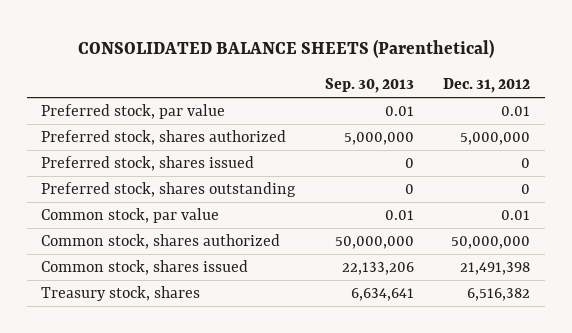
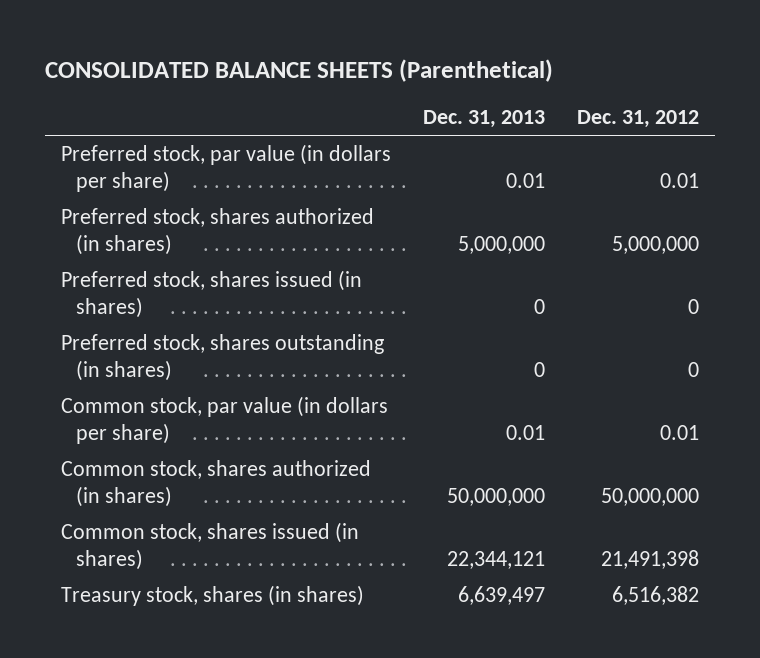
- | Sep. 30, 2013 | Dec. 31, 2012
+ | Dec. 31, 2013 | Dec. 31, 2012
- Preferred stock, par value | 0.01 | 0.01
- Preferred stock, shares authorized | 5,000,000 | 5,000,000
- Preferred stock, shares issued | 0 | 0
- Preferred stock, shares outstanding | 0 | 0
- Common stock, par value | 0.01 | 0.01
- Common stock, shares authorized | 50,000,000 | 50,000,000
- Common stock, shares issued | 22,133,206 | 21,491,398
- Treasury stock, shares | 6,634,641 | 6,516,382
+ Preferred stock, par value (in dollars per share) | 0.01 | 0.01
+ Preferred stock, shares authorized (in shares) | 5,000,000 | 5,000,000
+ Preferred stock, shares issued (in shares) | 0 | 0
+ Preferred stock, shares outstanding (in shares) | 0 | 0
+ Common stock, par value (in dollars per share) | 0.01 | 0.01
+ Common stock, shares authorized (in shares) | 50,000,000 | 50,000,000
+ Common stock, shares issued (in shares) | 22,344,121 | 21,491,398
+ Treasury stock, shares (in shares) | 6,639,497 | 6,516,382

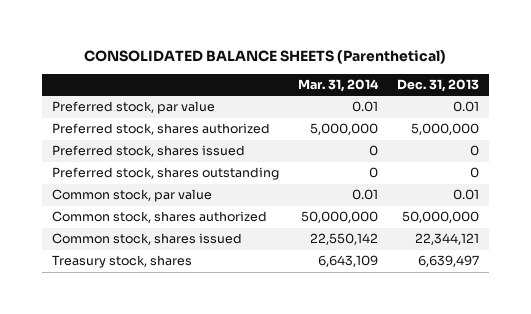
- | Dec. 31, 2013 | Dec. 31, 2012
+ | Mar. 31, 2014 | Dec. 31, 2013
- Preferred stock, par value (in dollars per share) | 0.01 | 0.01
- Preferred stock, shares authorized (in shares) | 5,000,000 | 5,000,000
- Preferred stock, shares issued (in shares) | 0 | 0
- Preferred stock, shares outstanding (in shares) | 0 | 0
- Common stock, par value (in dollars per share) | 0.01 | 0.01
- Common stock, shares authorized (in shares) | 50,000,000 | 50,000,000
- Common stock, shares issued (in shares) | 22,344,121 | 21,491,398
- Treasury stock, shares (in shares) | 6,639,497 | 6,516,382
+ Preferred stock, par value | 0.01 | 0.01
+ Preferred stock, shares authorized | 5,000,000 | 5,000,000
+ Preferred stock, shares issued | 0 | 0
+ Preferred stock, shares outstanding | 0 | 0
+ Common stock, par value | 0.01 | 0.01
+ Common stock, shares authorized | 50,000,000 | 50,000,000
+ Common stock, shares issued | 22,550,142 | 22,344,121
+ Treasury stock, shares | 6,643,109 | 6,639,497

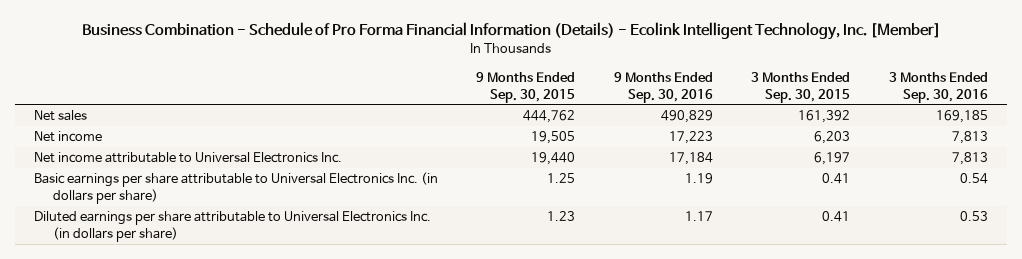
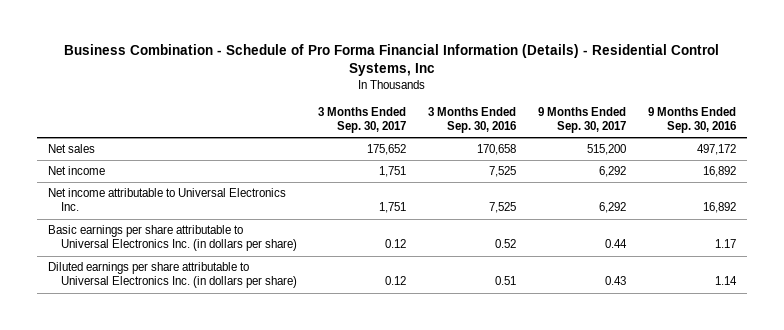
- Business Combination - Schedule of Pro Forma Financial Information (Details) - Ecolink Intelligent Technology, Inc. [Member]
+ Business Combination - Schedule of Pro Forma Financial Information (Details) - Residential Control Systems, Inc
- | 9 Months Ended Sep. 30, 2015 | 9 Months Ended Sep. 30, 2016 | 3 Months Ended Sep. 30, 2015 | 3 Months Ended Sep. 30, 2016
+ | 3 Months Ended Sep. 30, 2017 | 3 Months Ended Sep. 30, 2016 | 9 Months Ended Sep. 30, 2017 | 9 Months Ended Sep. 30, 2016
- Net sales | 444,762 | 490,829 | 161,392 | 169,185
- Net income | 19,505 | 17,223 | 6,203 | 7,813
- Net income attributable to Universal Electronics Inc. | 19,440 | 17,184 | 6,197 | 7,813
- Basic earnings per share attributable to Universal Electronics Inc. (in dollars per share) | 1.25 | 1.19 | 0.41 | 0.54
- Diluted earnings per share attributable to Universal Electronics Inc. (in dollars per share) | 1.23 | 1.17 | 0.41 | 0.53
+ Net sales | 175,652 | 170,658 | 515,200 | 497,172
+ Net income | 1,751 | 7,525 | 6,292 | 16,892
+ Net income attributable to Universal Electronics Inc. | 1,751 | 7,525 | 6,292 | 16,892
+ Basic earnings per share attributable to Universal Electronics Inc. (in dollars per share) | 0.12 | 0.52 | 0.44 | 1.17
+ Diluted earnings per share attributable to Universal Electronics Inc. (in dollars per share) | 0.12 | 0.51 | 0.43 | 1.14

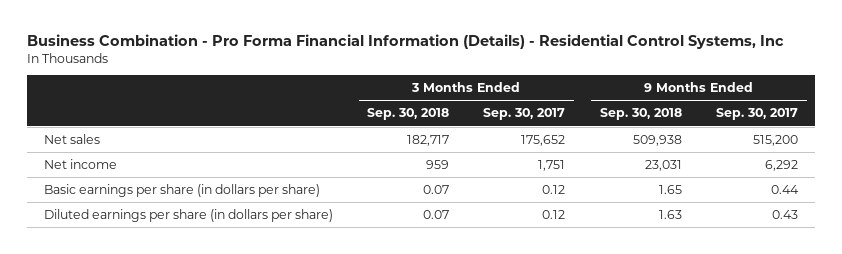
- Business Combination - Schedule of Pro Forma Financial Information (Details) - Residential Control Systems, Inc
+ Business Combination - Pro Forma Financial Information (Details) - Residential Control Systems, Inc
- | 3 Months Ended Sep. 30, 2017 | 3 Months Ended Sep. 30, 2016 | 9 Months Ended Sep. 30, 2017 | 9 Months Ended Sep. 30, 2016
+ | 3 Months Ended Sep. 30, 2018 | 3 Months Ended Sep. 30, 2017 | 9 Months Ended Sep. 30, 2018 | 9 Months Ended Sep. 30, 2017
- Net income attributable to Universal Electronics Inc. | 1,751 | 7,525 | 6,292 | 16,892
- Basic earnings per share attributable to Universal Electronics Inc. (in dollars per share) | 0.12 | 0.52 | 0.44 | 1.17
- Diluted earnings per share attributable to Universal Electronics Inc. (in dollars per share) | 0.12 | 0.51 | 0.43 | 1.14
+ Basic earnings per share (in dollars per share) | 0.07 | 0.12 | 1.65 | 0.44
+ Diluted earnings per share (in dollars per share) | 0.07 | 0.12 | 1.63 | 0.43

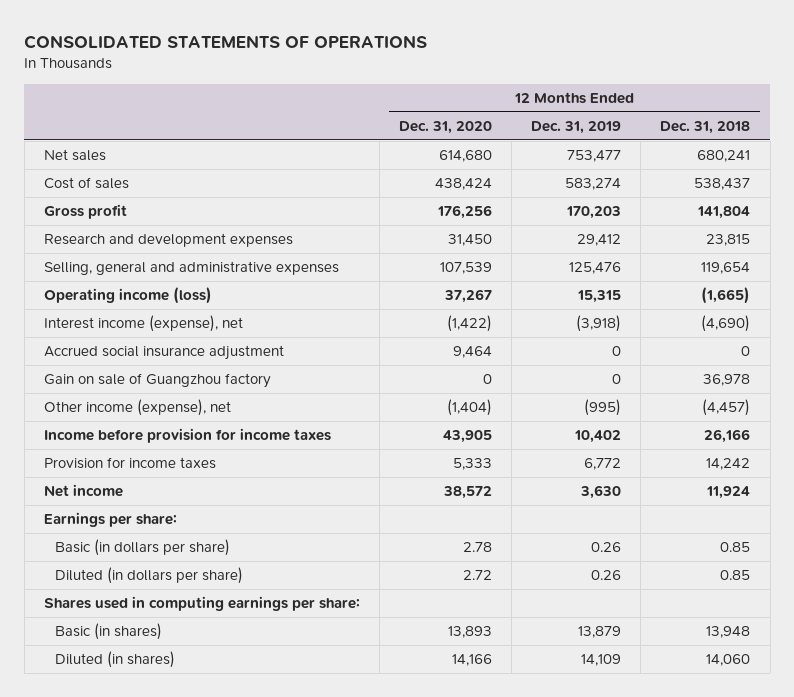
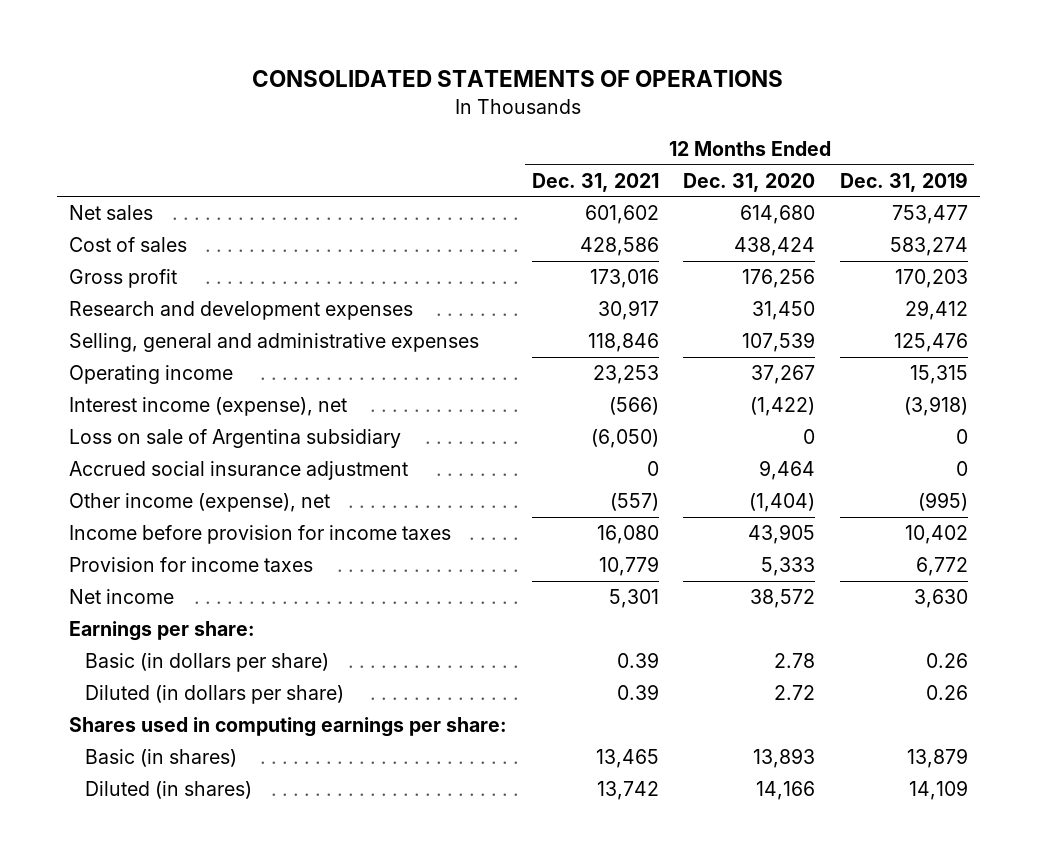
- | 12 Months Ended Dec. 31, 2020 | 12 Months Ended Dec. 31, 2019 | 12 Months Ended Dec. 31, 2018
+ | 12 Months Ended Dec. 31, 2021 | 12 Months Ended Dec. 31, 2020 | 12 Months Ended Dec. 31, 2019
- Operating income (loss) | 37,267 | 15,315 | (1,665)
+ Operating income | 23,253 | 37,267 | 15,315
+ Loss on sale of Argentina subsidiary | (6,050) | 0 | 0
- Gain on sale of Guangzhou factory | 0 | 0 | 36,978

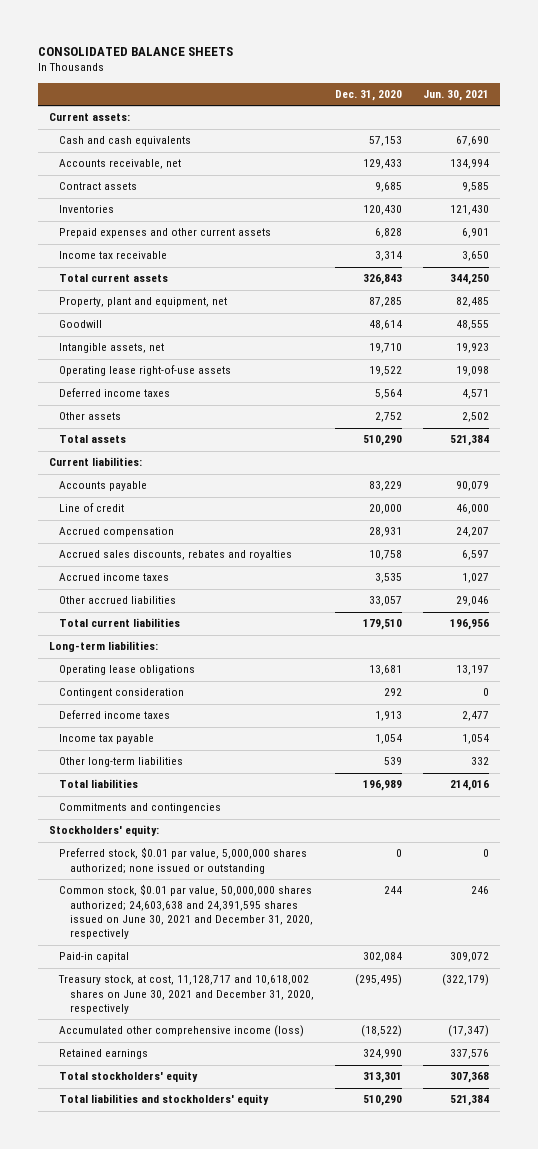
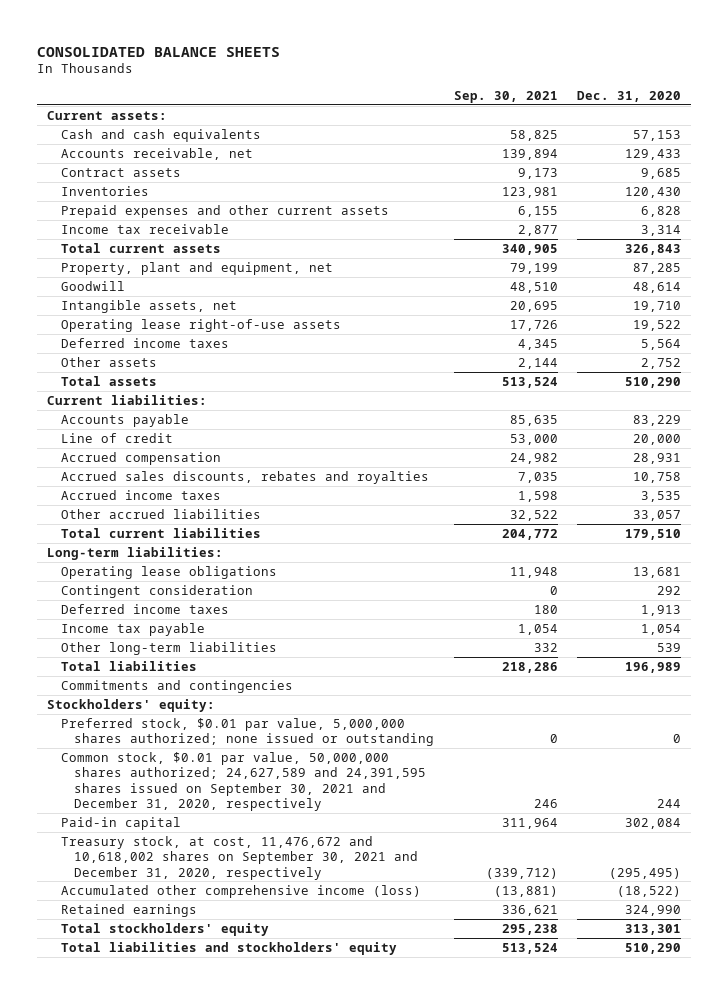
- | Dec. 31, 2020 | Jun. 30, 2021
+ | Sep. 30, 2021 | Dec. 31, 2020
- Common stock, $0.01 par value, 50,000,000 shares authorized; 24,603,638 and 24,391,595 shares issued on June 30, 2021 and December 31, 2020, respectively | 244 | 246
+ Common stock, $0.01 par value, 50,000,000 shares authorized; 24,627,589 and 24,391,595 shares issued on September 30, 2021 and December 31, 2020, respectively | 246 | 244
- Treasury stock, at cost, 11,128,717 and 10,618,002 shares on June 30, 2021 and December 31, 2020, respectively | (295,495) | (322,179)
+ Treasury stock, at cost, 11,476,672 and 10,618,002 shares on September 30, 2021 and December 31, 2020, respectively | (339,712) | (295,495)

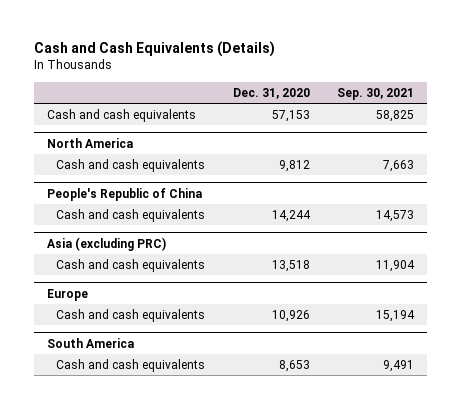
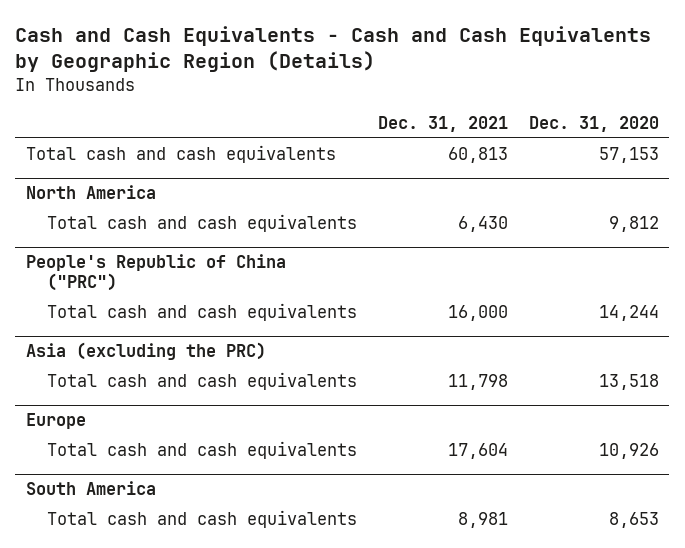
- Cash and Cash Equivalents (Details)
+ Cash and Cash Equivalents - Cash and Cash Equivalents by Geographic Region (Details)
- | Dec. 31, 2020 | Sep. 30, 2021
+ | Dec. 31, 2021 | Dec. 31, 2020
- Cash and cash equivalents | 57,153 | 58,825
+ Total cash and cash equivalents | 60,813 | 57,153
@ North America
- Cash and cash equivalents | 9,812 | 7,663
- People's Republic of China
- Cash and cash equivalents | 14,244 | 14,573
- Asia (excluding PRC)
- Cash and cash equivalents | 13,518 | 11,904
@ North America
+ Total cash and cash equivalents | 6,430 | 9,812
+ People's Republic of China ("PRC")
+ Total cash and cash equivalents | 16,000 | 14,244
+ Asia (excluding the PRC)
+ Total cash and cash equivalents | 11,798 | 13,518
@ Europe
- Cash and cash equivalents | 10,926 | 15,194
+ Total cash and cash equivalents | 17,604 | 10,926
@ South America
- Cash and cash equivalents | 8,653 | 9,491
+ Total cash and cash equivalents | 8,981 | 8,653

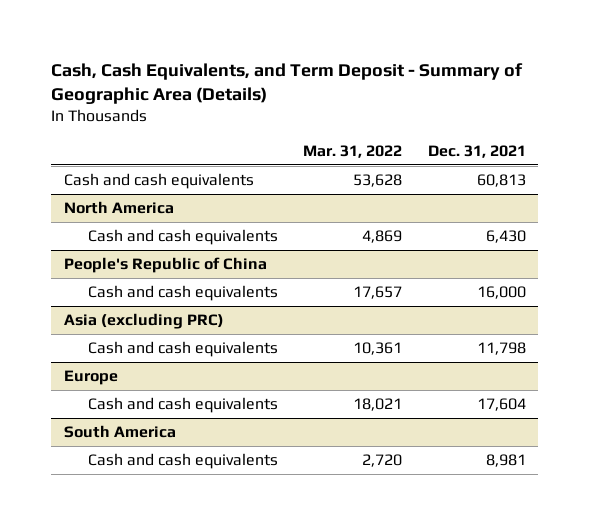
- Cash and Cash Equivalents - Cash and Cash Equivalents by Geographic Region (Details)
+ Cash, Cash Equivalents, and Term Deposit - Summary of Geographic Area (Details)
- | Dec. 31, 2021 | Dec. 31, 2020
+ | Mar. 31, 2022 | Dec. 31, 2021
- Total cash and cash equivalents | 60,813 | 57,153
+ Cash and cash equivalents | 53,628 | 60,813
@ North America
- Total cash and cash equivalents | 6,430 | 9,812
- People's Republic of China ("PRC")
- Total cash and cash equivalents | 16,000 | 14,244
- Asia (excluding the PRC)
- Total cash and cash equivalents | 11,798 | 13,518
@ North America
+ Cash and cash equivalents | 4,869 | 6,430
+ People's Republic of China
+ Cash and cash equivalents | 17,657 | 16,000
+ Asia (excluding PRC)
+ Cash and cash equivalents | 10,361 | 11,798
@ Europe
- Total cash and cash equivalents | 17,604 | 10,926
+ Cash and cash equivalents | 18,021 | 17,604
@ South America
- Total cash and cash equivalents | 8,981 | 8,653
+ Cash and cash equivalents | 2,720 | 8,981

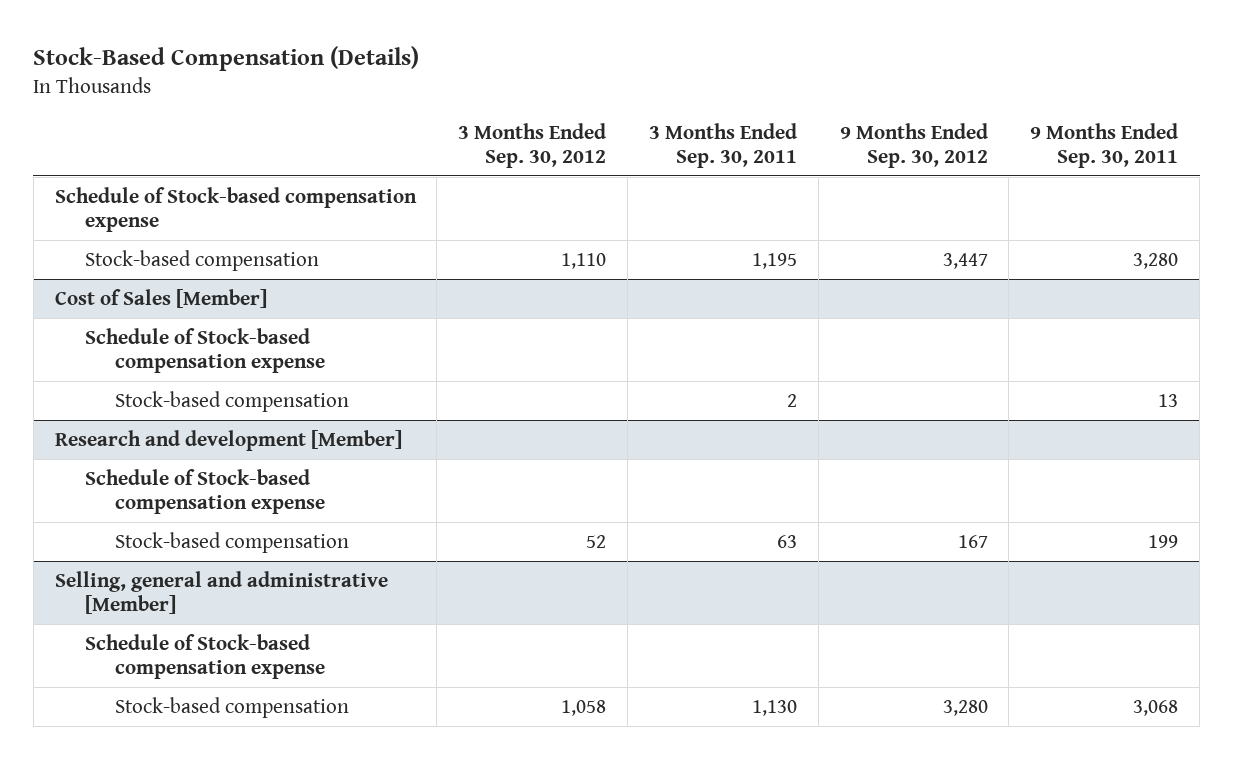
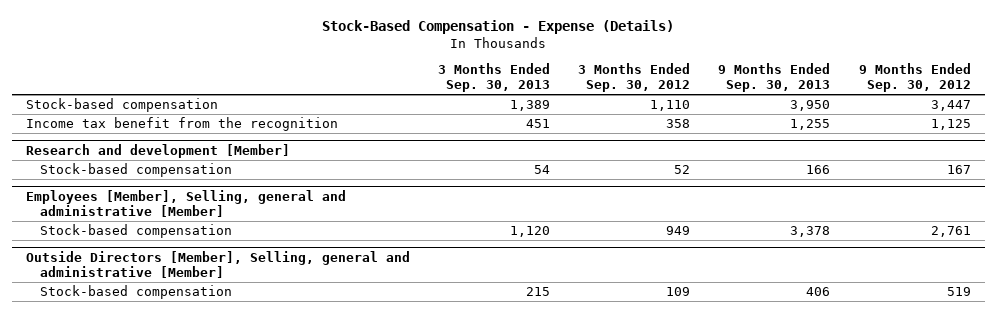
- Stock-Based Compensation (Details)
+ Stock-Based Compensation - Expense (Details)
- | 3 Months Ended Sep. 30, 2012 | 3 Months Ended Sep. 30, 2011 | 9 Months Ended Sep. 30, 2012 | 9 Months Ended Sep. 30, 2011
+ | 3 Months Ended Sep. 30, 2013 | 3 Months Ended Sep. 30, 2012 | 9 Months Ended Sep. 30, 2013 | 9 Months Ended Sep. 30, 2012
- Schedule of Stock-based compensation expense
- Cost of Sales [Member]
- Schedule of Stock-based compensation expense
- Stock-based compensation | | 2 | | 13
+ Income tax benefit from the recognition | 451 | 358 | 1,255 | 1,125
@ Research and development [Member]
- Schedule of Stock-based compensation expense
- Selling, general and administrative [Member]
- Schedule of Stock-based compensation expense
- Stock-based compensation | 1,058 | 1,130 | 3,280 | 3,068
+ Employees [Member], Selling, general and administrative [Member]
+ Stock-based compensation | 1,120 | 949 | 3,378 | 2,761
+ Outside Directors [Member], Selling, general and administrative [Member]
+ Stock-based compensation | 215 | 109 | 406 | 519

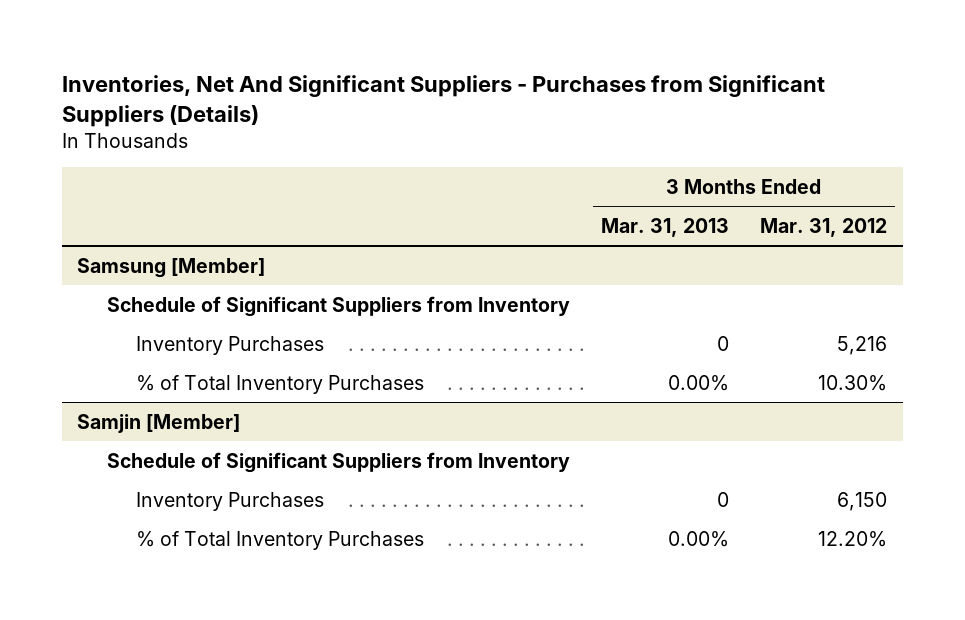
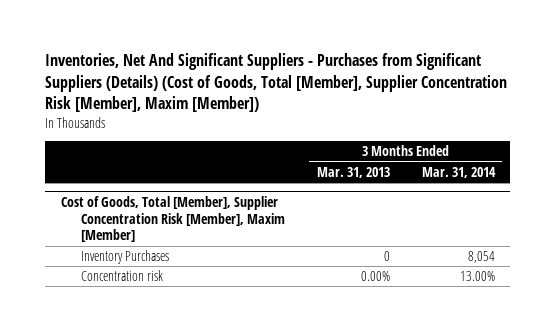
- Inventories, Net And Significant Suppliers - Purchases from Significant Suppliers (Details)
+ Inventories, Net And Significant Suppliers - Purchases from Significant Suppliers (Details) (Cost of Goods, Total [Member], Supplier Concentration Risk [Member], Maxim [Member])
- | 3 Months Ended Mar. 31, 2013 | 3 Months Ended Mar. 31, 2012
+ | 3 Months Ended Mar. 31, 2013 | 3 Months Ended Mar. 31, 2014
- Samsung [Member]
- Schedule of Significant Suppliers from Inventory
- Inventory Purchases | 0 | 5,216
- % of Total Inventory Purchases | 0.00% | 10.30%
- Samjin [Member]
- Schedule of Significant Suppliers from Inventory
+ Cost of Goods, Total [Member], Supplier Concentration Risk [Member], Maxim [Member]
- % of Total Inventory Purchases | 0.00% | 12.20%
+ Concentration risk | 0.00% | 13.00%

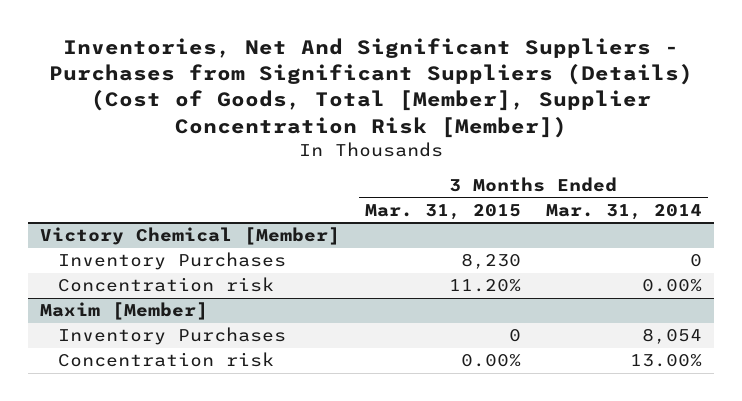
- Inventories, Net And Significant Suppliers - Purchases from Significant Suppliers (Details) (Cost of Goods, Total [Member], Supplier Concentration Risk [Member], Maxim [Member])
+ Inventories, Net And Significant Suppliers - Purchases from Significant Suppliers (Details) (Cost of Goods, Total [Member], Supplier Concentration Risk [Member])
- | 3 Months Ended Mar. 31, 2013 | 3 Months Ended Mar. 31, 2014
+ | 3 Months Ended Mar. 31, 2015 | 3 Months Ended Mar. 31, 2014
- Cost of Goods, Total [Member], Supplier Concentration Risk [Member], Maxim [Member]
+ Victory Chemical [Member]
+ Inventory Purchases | 8,230 | 0
+ Concentration risk | 11.20% | 0.00%
+ Maxim [Member]

